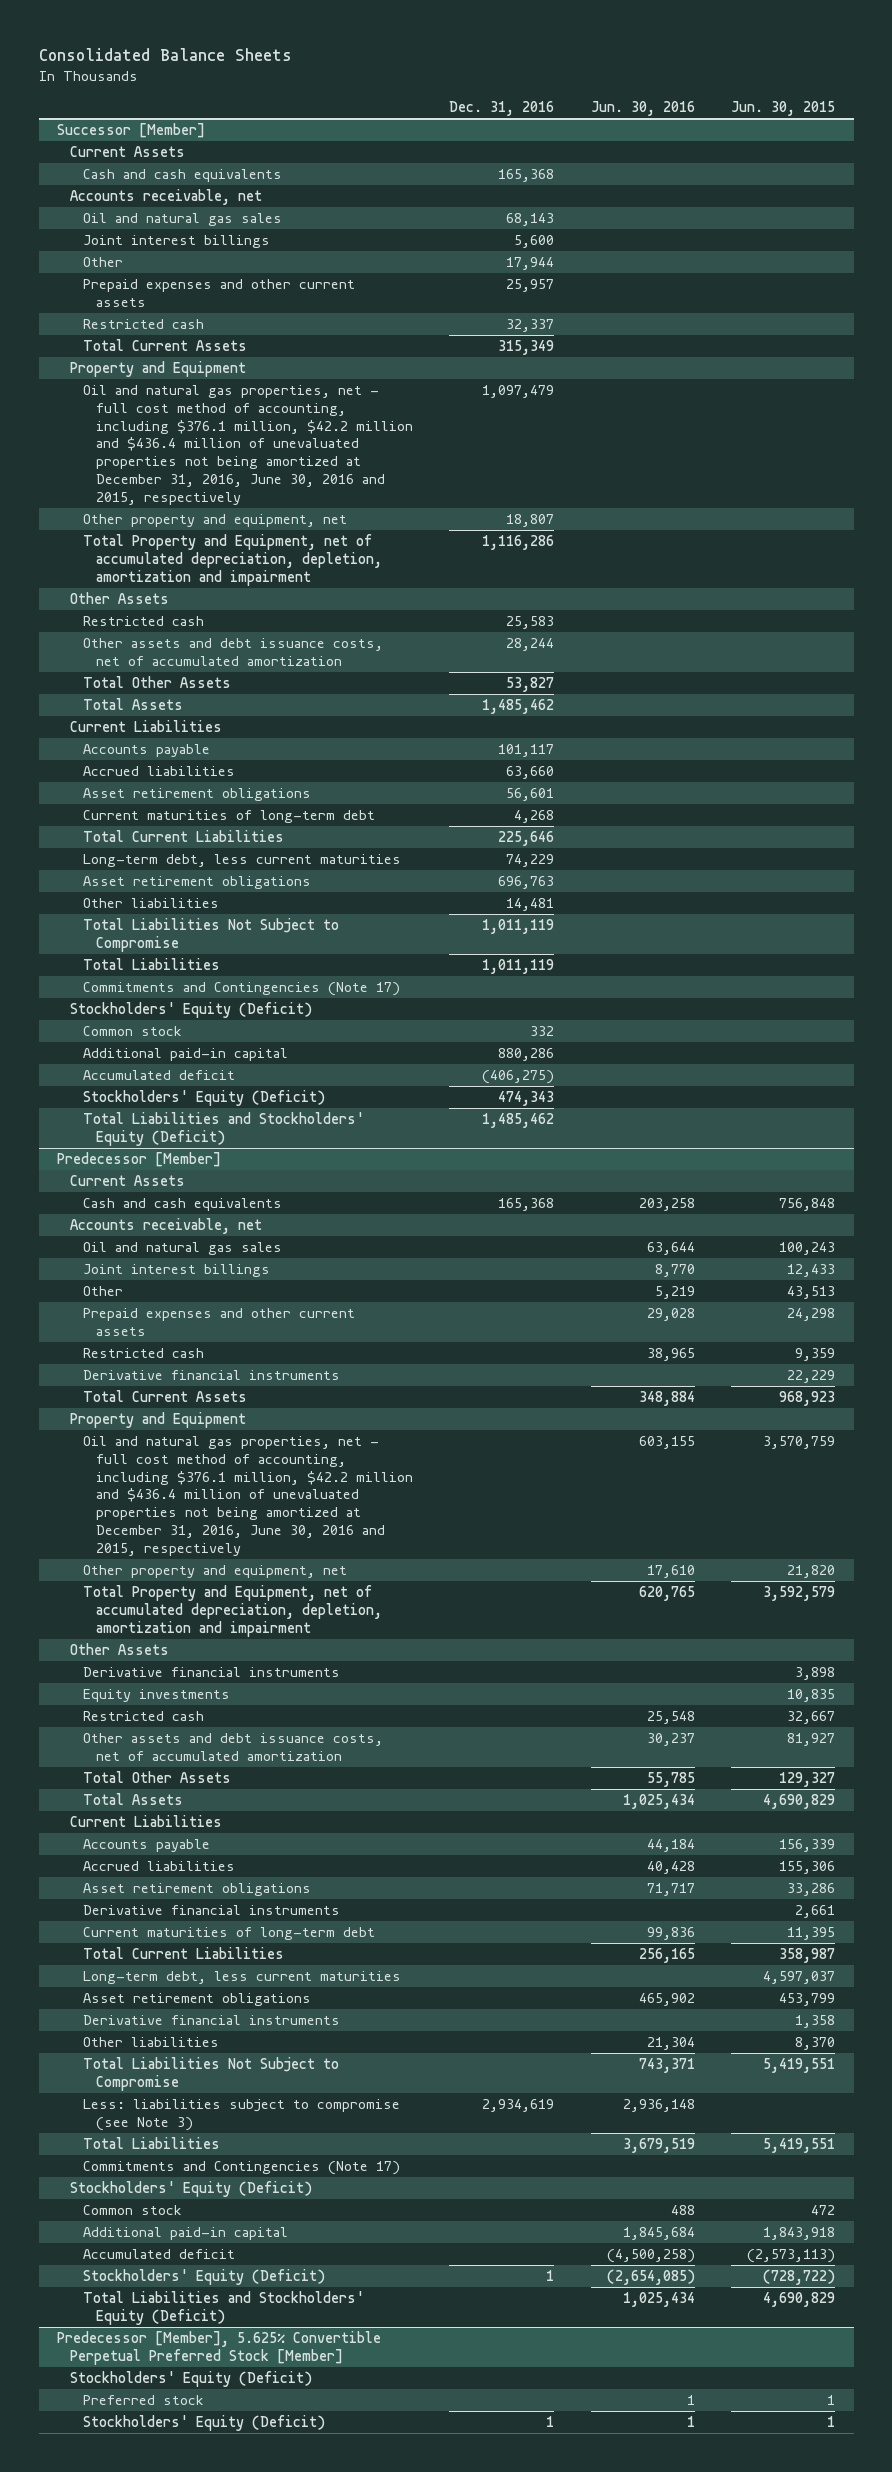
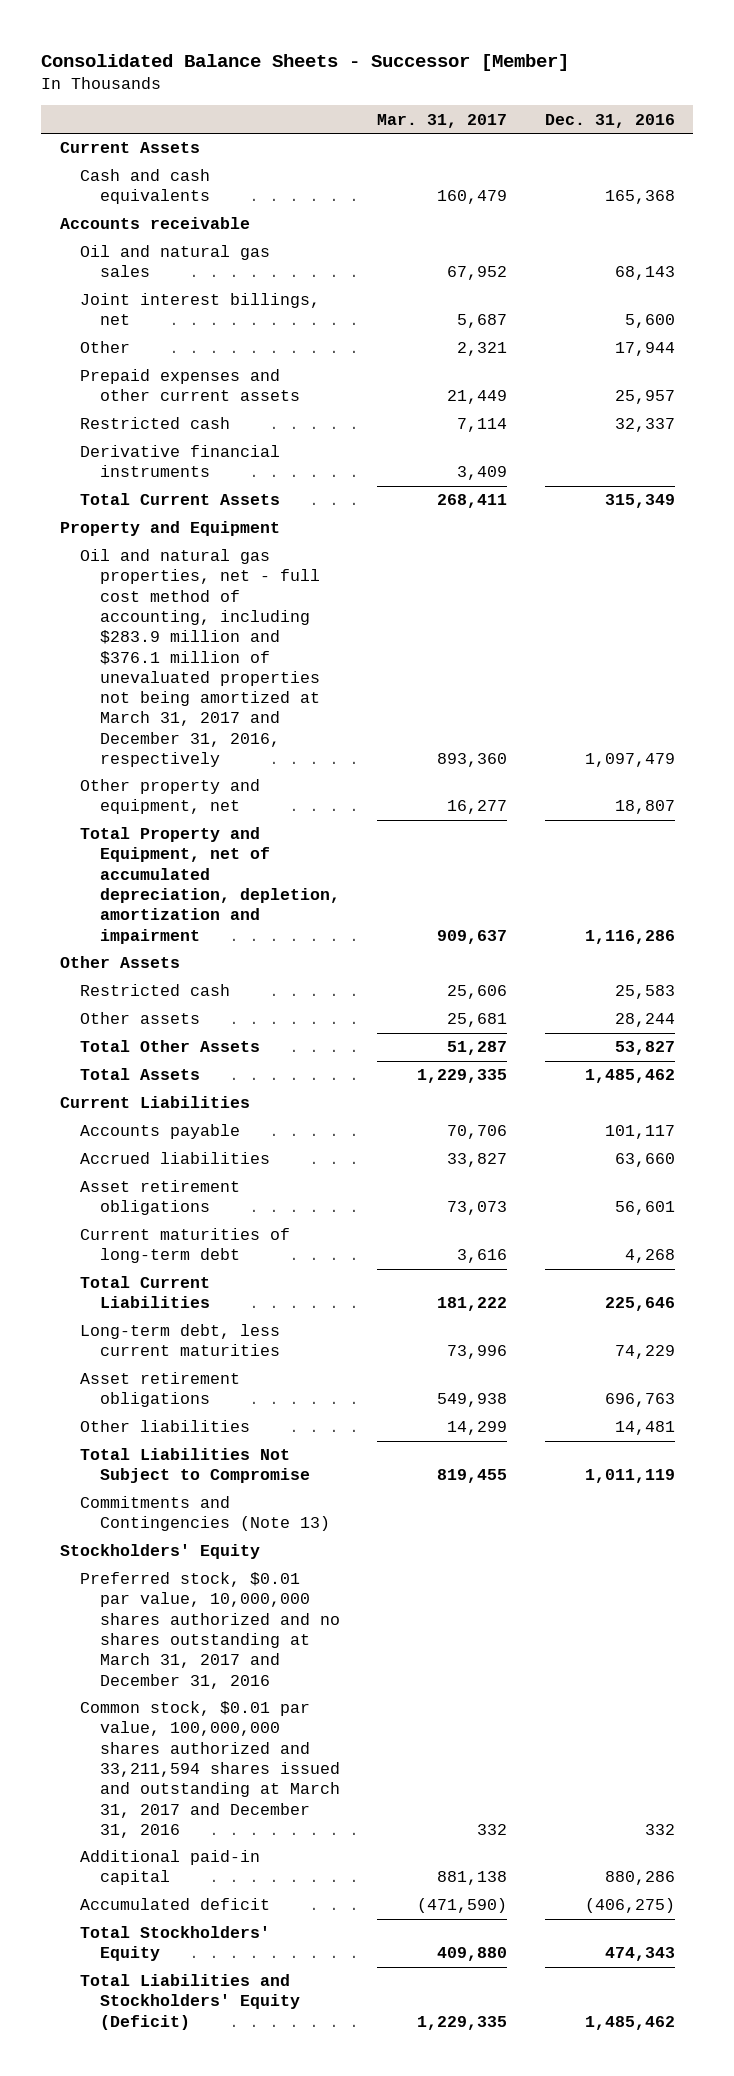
- Consolidated Balance Sheets
+ Consolidated Balance Sheets - Successor [Member]
- | Dec. 31, 2016 | Jun. 30, 2016 | Jun. 30, 2015
+ | Mar. 31, 2017 | Dec. 31, 2016
- Successor [Member]
- Accounts receivable, net
+ Accounts receivable
- Joint interest billings | 5,600 | |
+ Joint interest billings, net | 5,687 | 5,600
+ Derivative financial instruments | 3,409 |
- Oil and natural gas properties, net - full cost method of accounting, including $376.1 million, $42.2 million and $436.4 million of unevaluated properties not being amortized at December 31, 2016, June 30, 2016 and 2015, respectively | 1,097,479 | |
+ Oil and natural gas properties, net - full cost method of accounting, including $283.9 million and $376.1 million of unevaluated properties not being amortized at March 31, 2017 and December 31, 2016, respectively | 893,360 | 1,097,479
- Other assets and debt issuance costs, net of accumulated amortization | 28,244 | |
+ Other assets | 25,681 | 28,244
- Total Liabilities | 1,011,119 | |
- Commitments and Contingencies (Note 17)
- Stockholders' Equity (Deficit)
- Common stock | 332 | |
+ Commitments and Contingencies (Note 13)
+ Stockholders' Equity
+ Preferred stock, $0.01 par value, 10,000,000 shares authorized and no shares outstanding at March 31, 2017 and December 31, 2016
+ Common stock, $0.01 par value, 100,000,000 shares authorized and 33,211,594 shares issued and outstanding at March 31, 2017 and December 31, 2016 | 332 | 332
- Stockholders' Equity (Deficit) | 474,343 | |
+ Total Stockholders' Equity | 409,880 | 474,343
- Predecessor [Member]
- Current Assets
- Cash and cash equivalents | 165,368 | 203,258 | 756,848
- Accounts receivable, net
- Oil and natural gas sales | | 63,644 | 100,243
- Joint interest billings | | 8,770 | 12,433
- Other | | 5,219 | 43,513
- Prepaid expenses and other current assets | | 29,028 | 24,298
- Restricted cash | | 38,965 | 9,359
- Derivative financial instruments | | | 22,229
- Total Current Assets | | 348,884 | 968,923
- Property and Equipment
- Oil and natural gas properties, net - full cost method of accounting, including $376.1 million, $42.2 million and $436.4 million of unevaluated properties not being amortized at December 31, 2016, June 30, 2016 and 2015, respectively | | 603,155 | 3,570,759
- Other property and equipment, net | | 17,610 | 21,820
- Total Property and Equipment, net of accumulated depreciation, depletion, amortization and impairment | | 620,765 | 3,592,579
- Other Assets
- Derivative financial instruments | | | 3,898
- Equity investments | | | 10,835
- Restricted cash | | 25,548 | 32,667
- Other assets and debt issuance costs, net of accumulated amortization | | 30,237 | 81,927
- Total Other Assets | | 55,785 | 129,327
- Total Assets | | 1,025,434 | 4,690,829
- Current Liabilities
- Accounts payable | | 44,184 | 156,339
- Accrued liabilities | | 40,428 | 155,306
- Asset retirement obligations | | 71,717 | 33,286
- Derivative financial instruments | | | 2,661
- Current maturities of long-term debt | | 99,836 | 11,395
- Total Current Liabilities | | 256,165 | 358,987
- Long-term debt, less current maturities | | | 4,597,037
- Asset retirement obligations | | 465,902 | 453,799
- Derivative financial instruments | | | 1,358
- Other liabilities | | 21,304 | 8,370
- Total Liabilities Not Subject to Compromise | | 743,371 | 5,419,551
- Less: liabilities subject to compromise (see Note 3) | 2,934,619 | 2,936,148 |
- Total Liabilities | | 3,679,519 | 5,419,551
- Commitments and Contingencies (Note 17)
- Stockholders' Equity (Deficit)
- Common stock | | 488 | 472
- Additional paid-in capital | | 1,845,684 | 1,843,918
- Accumulated deficit | | (4,500,258) | (2,573,113)
- Stockholders' Equity (Deficit) | 1 | (2,654,085) | (728,722)
- Total Liabilities and Stockholders' Equity (Deficit) | | 1,025,434 | 4,690,829
- Predecessor [Member], 5.625% Convertible Perpetual Preferred Stock [Member]
- Stockholders' Equity (Deficit)
- Preferred stock | | 1 | 1
- Stockholders' Equity (Deficit) | 1 | 1 | 1

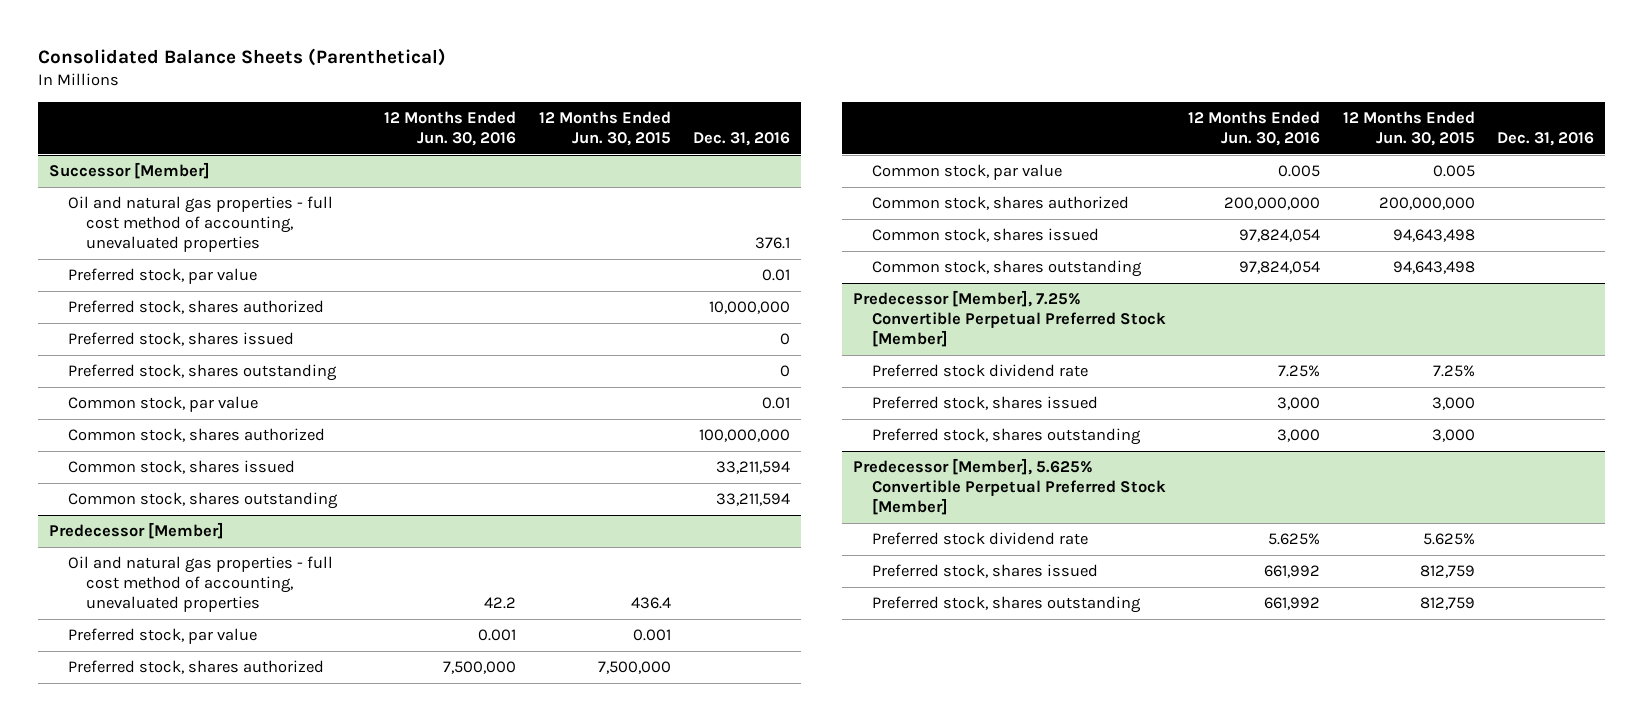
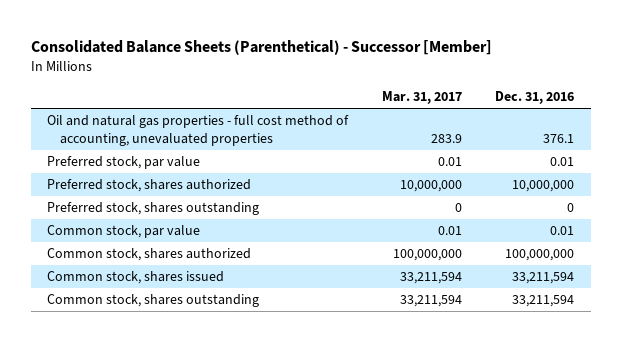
- Consolidated Balance Sheets (Parenthetical)
+ Consolidated Balance Sheets (Parenthetical) - Successor [Member]
- | 12 Months Ended Jun. 30, 2016 | 12 Months Ended Jun. 30, 2015 | Dec. 31, 2016
+ | Mar. 31, 2017 | Dec. 31, 2016
- Successor [Member]
- Preferred stock, shares issued | | | 0
- Predecessor [Member]
- Oil and natural gas properties - full cost method of accounting, unevaluated properties | 42.2 | 436.4 |
- Preferred stock, par value | 0.001 | 0.001 |
- Preferred stock, shares authorized | 7,500,000 | 7,500,000 |
- Common stock, par value | 0.005 | 0.005 |
- Common stock, shares authorized | 200,000,000 | 200,000,000 |
- Common stock, shares issued | 97,824,054 | 94,643,498 |
- Common stock, shares outstanding | 97,824,054 | 94,643,498 |
- Predecessor [Member], 7.25% Convertible Perpetual Preferred Stock [Member]
- Preferred stock dividend rate | 7.25% | 7.25% |
- Preferred stock, shares issued | 3,000 | 3,000 |
- Preferred stock, shares outstanding | 3,000 | 3,000 |
- Predecessor [Member], 5.625% Convertible Perpetual Preferred Stock [Member]
- Preferred stock dividend rate | 5.625% | 5.625% |
- Preferred stock, shares issued | 661,992 | 812,759 |
- Preferred stock, shares outstanding | 661,992 | 812,759 |

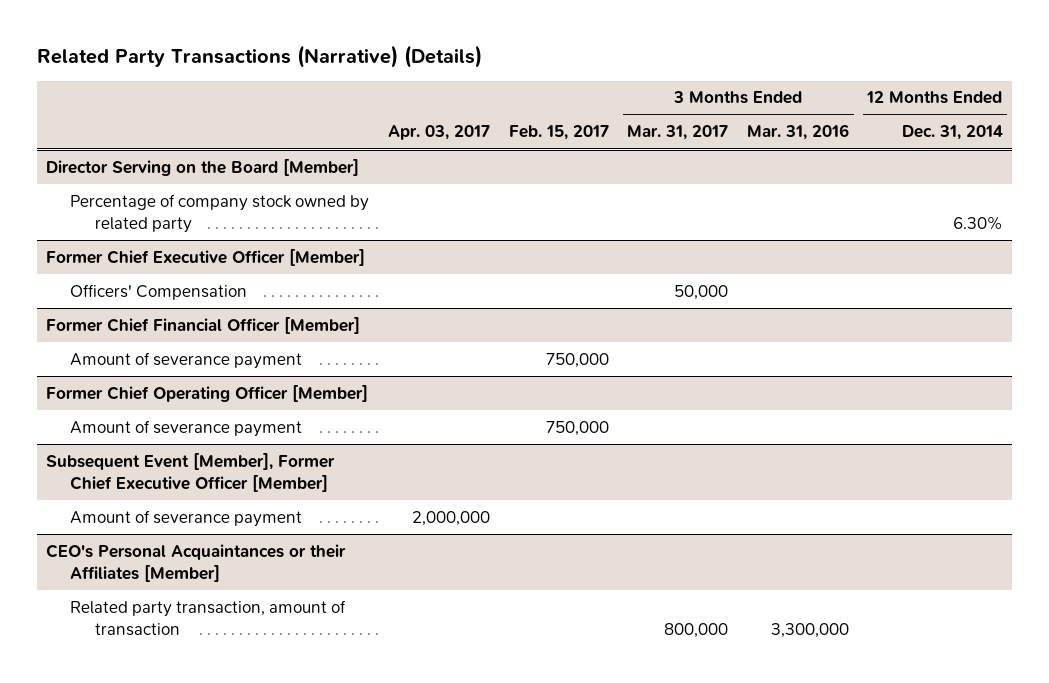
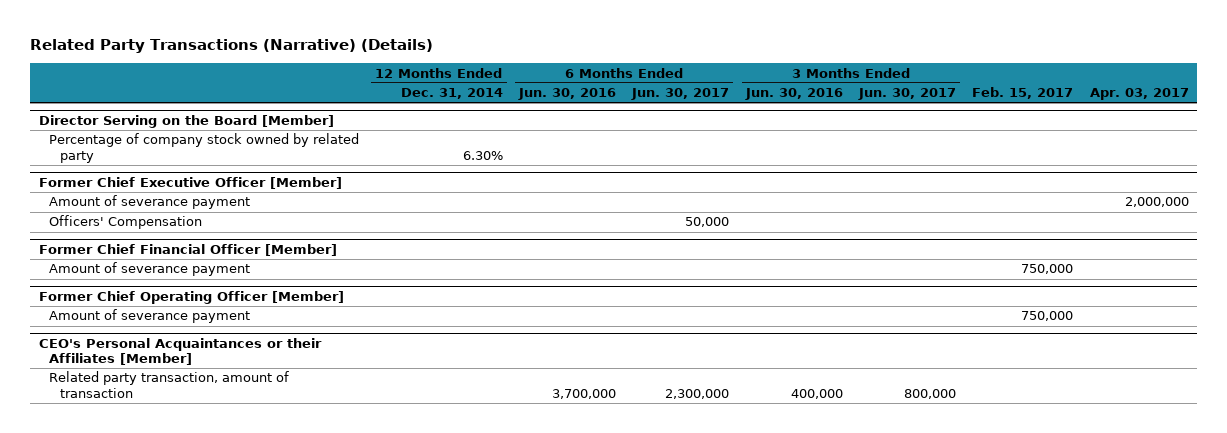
- | Apr. 03, 2017 | Feb. 15, 2017 | 3 Months Ended Mar. 31, 2017 | 3 Months Ended Mar. 31, 2016 | 12 Months Ended Dec. 31, 2014
+ | 12 Months Ended Dec. 31, 2014 | 6 Months Ended Jun. 30, 2016 | 6 Months Ended Jun. 30, 2017 | 3 Months Ended Jun. 30, 2016 | 3 Months Ended Jun. 30, 2017 | Feb. 15, 2017 | Apr. 03, 2017
@ Former Chief Executive Officer [Member]
+ Amount of severance payment | | | | | | | 2,000,000
- Subsequent Event [Member], Former Chief Executive Officer [Member]
- Amount of severance payment | 2,000,000 | | | |

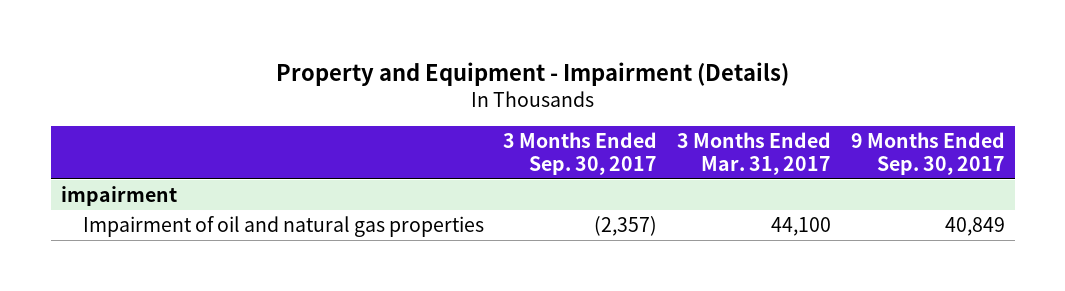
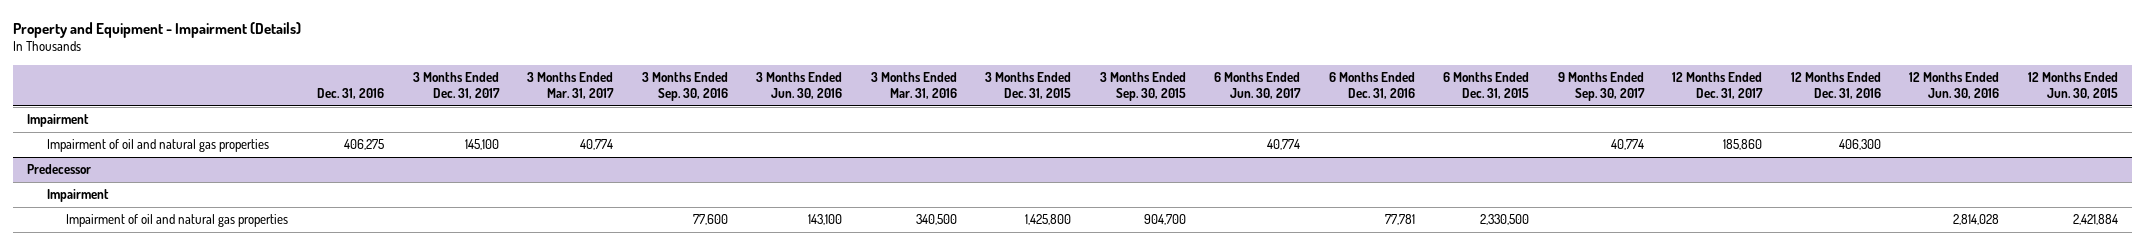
- | 3 Months Ended Sep. 30, 2017 | 3 Months Ended Mar. 31, 2017 | 9 Months Ended Sep. 30, 2017
+ | Dec. 31, 2016 | 3 Months Ended Dec. 31, 2017 | 3 Months Ended Mar. 31, 2017 | 3 Months Ended Sep. 30, 2016 | 3 Months Ended Jun. 30, 2016 | 3 Months Ended Mar. 31, 2016 | 3 Months Ended Dec. 31, 2015 | 3 Months Ended Sep. 30, 2015 | 6 Months Ended Jun. 30, 2017 | 6 Months Ended Dec. 31, 2016 | 6 Months Ended Dec. 31, 2015 | 9 Months Ended Sep. 30, 2017 | 12 Months Ended Dec. 31, 2017 | 12 Months Ended Dec. 31, 2016 | 12 Months Ended Jun. 30, 2016 | 12 Months Ended Jun. 30, 2015
- impairment
- Impairment of oil and natural gas properties | (2,357) | 44,100 | 40,849
+ Impairment
+ Impairment of oil and natural gas properties | 406,275 | 145,100 | 40,774 | | | | | | 40,774 | | | 40,774 | 185,860 | 406,300 | |
+ Predecessor
+ Impairment
+ Impairment of oil and natural gas properties | | | | 77,600 | 143,100 | 340,500 | 1,425,800 | 904,700 | | 77,781 | 2,330,500 | | | | 2,814,028 | 2,421,884

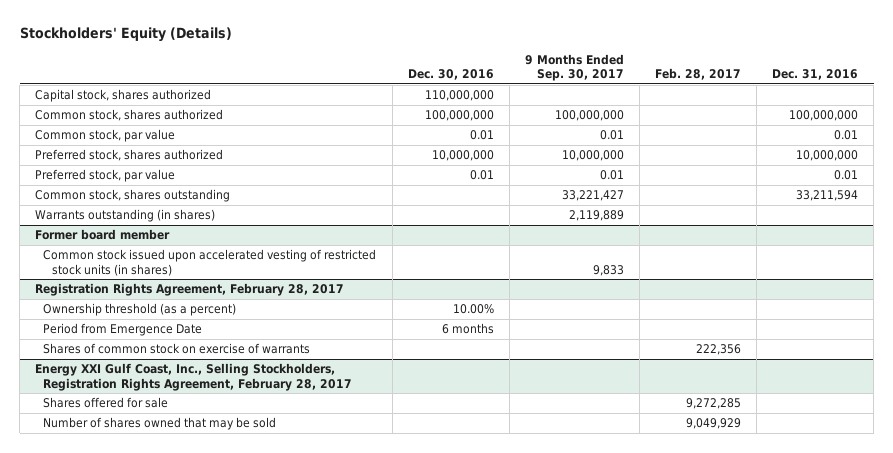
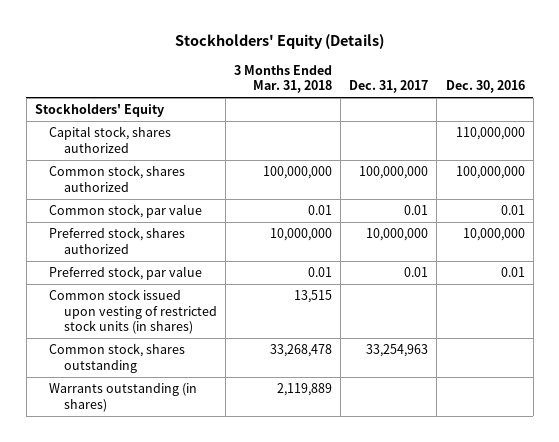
- | Dec. 30, 2016 | 9 Months Ended Sep. 30, 2017 | Feb. 28, 2017 | Dec. 31, 2016
+ | 3 Months Ended Mar. 31, 2018 | Dec. 31, 2017 | Dec. 30, 2016
+ Stockholders' Equity
+ Common stock issued upon vesting of restricted stock units (in shares) | 13,515 | |
- Former board member
- Common stock issued upon accelerated vesting of restricted stock units (in shares) | | 9,833 | |
- Registration Rights Agreement, February 28, 2017
- Ownership threshold (as a percent) | 10.00% | | |
- Period from Emergence Date | 6 months | | |
- Shares of common stock on exercise of warrants | | | 222,356 |
- Energy XXI Gulf Coast, Inc., Selling Stockholders, Registration Rights Agreement, February 28, 2017
- Shares offered for sale | | | 9,272,285 |
- Number of shares owned that may be sold | | | 9,049,929 |

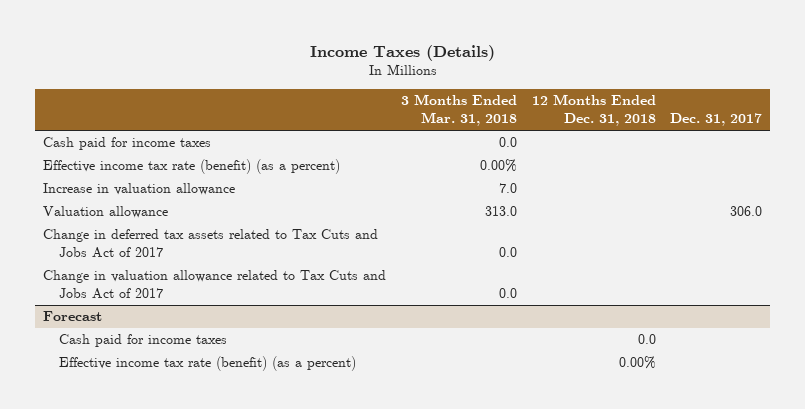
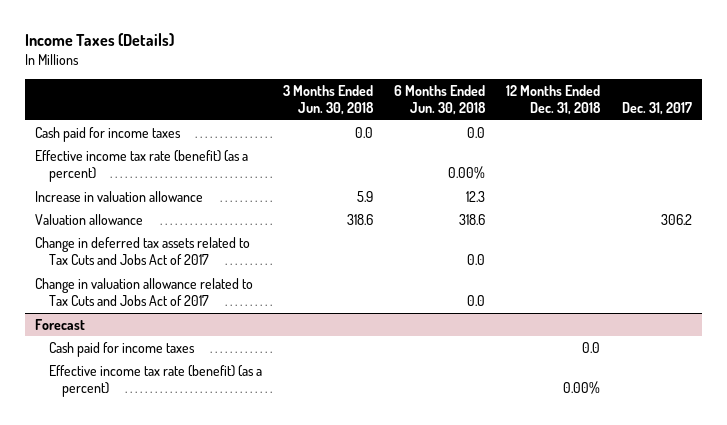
- | 3 Months Ended Mar. 31, 2018 | 12 Months Ended Dec. 31, 2018 | Dec. 31, 2017
+ | 3 Months Ended Jun. 30, 2018 | 6 Months Ended Jun. 30, 2018 | 12 Months Ended Dec. 31, 2018 | Dec. 31, 2017
- Valuation allowance | 313.0 | | 306.0
+ Valuation allowance | 318.6 | 318.6 | | 306.2

